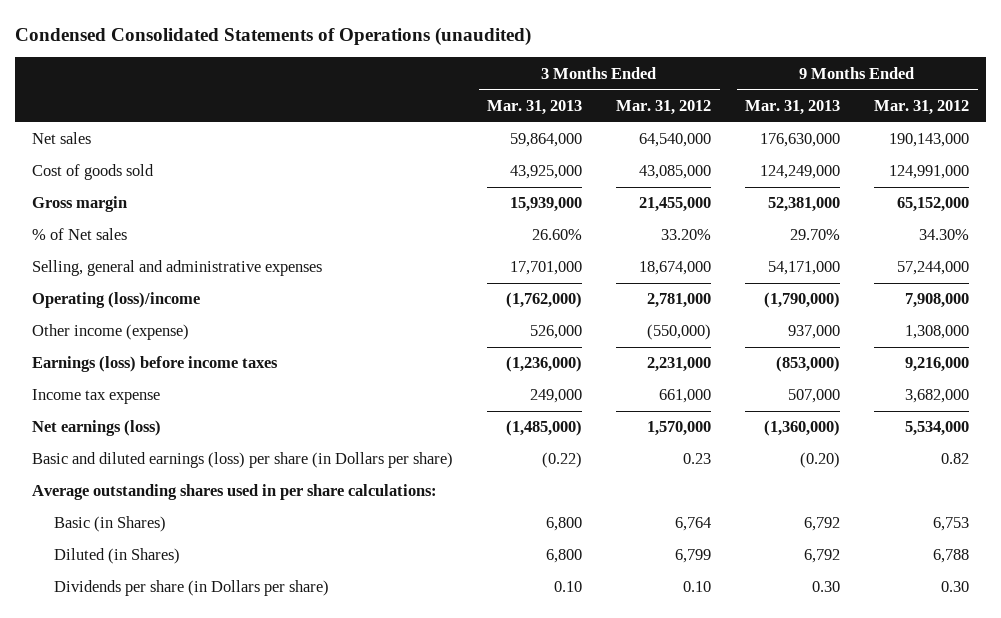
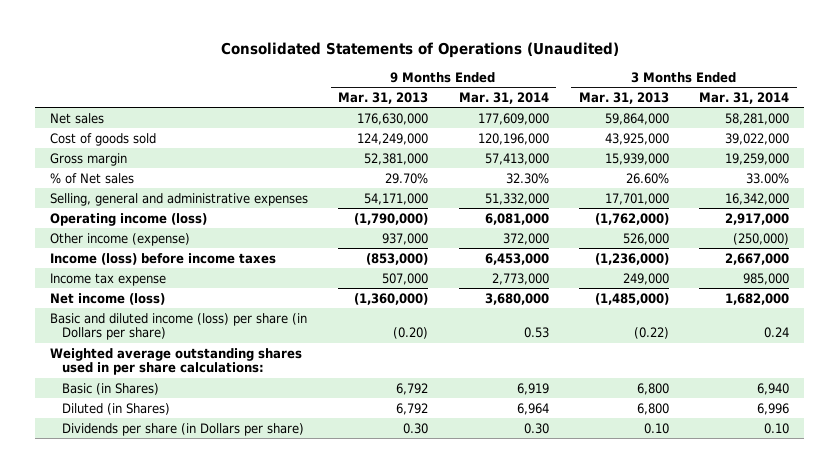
- Condensed Consolidated Statements of Operations (unaudited)
+ Consolidated Statements of Operations (Unaudited)
- | 3 Months Ended Mar. 31, 2013 | 3 Months Ended Mar. 31, 2012 | 9 Months Ended Mar. 31, 2013 | 9 Months Ended Mar. 31, 2012
+ | 9 Months Ended Mar. 31, 2013 | 9 Months Ended Mar. 31, 2014 | 3 Months Ended Mar. 31, 2013 | 3 Months Ended Mar. 31, 2014
- Operating (loss)/income | (1,762,000) | 2,781,000 | (1,790,000) | 7,908,000
+ Operating income (loss) | (1,790,000) | 6,081,000 | (1,762,000) | 2,917,000
- Earnings (loss) before income taxes | (1,236,000) | 2,231,000 | (853,000) | 9,216,000
+ Income (loss) before income taxes | (853,000) | 6,453,000 | (1,236,000) | 2,667,000
- Net earnings (loss) | (1,485,000) | 1,570,000 | (1,360,000) | 5,534,000
- Basic and diluted earnings (loss) per share (in Dollars per share) | (0.22) | 0.23 | (0.20) | 0.82
- Average outstanding shares used in per share calculations:
+ Net income (loss) | (1,360,000) | 3,680,000 | (1,485,000) | 1,682,000
+ Basic and diluted income (loss) per share (in Dollars per share) | (0.20) | 0.53 | (0.22) | 0.24
+ Weighted average outstanding shares used in per share calculations:

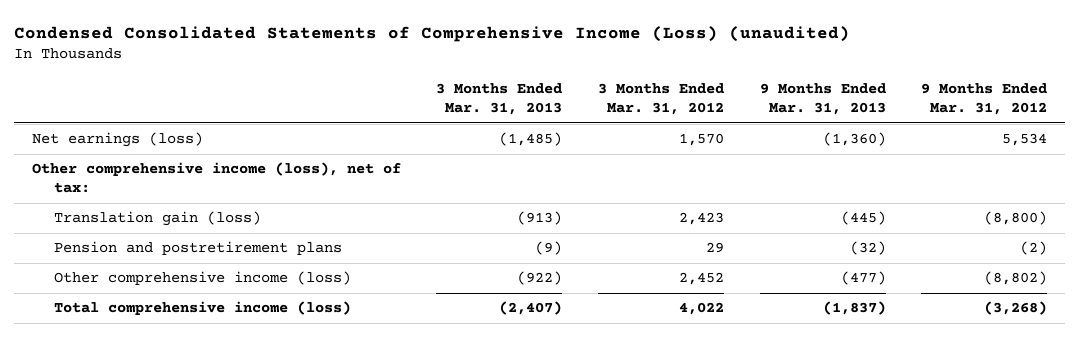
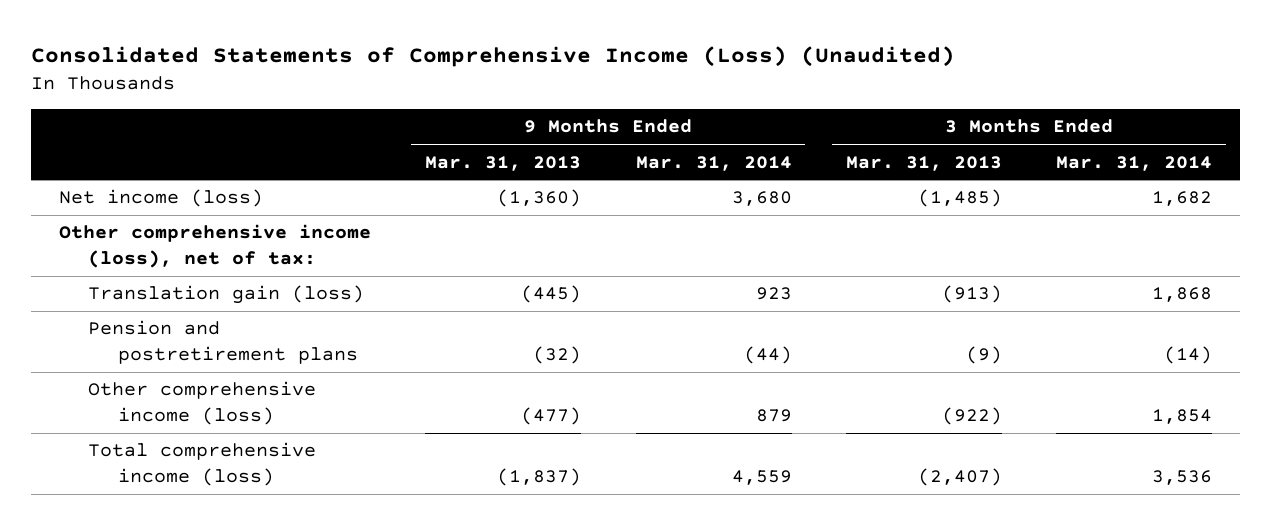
- Condensed Consolidated Statements of Comprehensive Income (Loss) (unaudited)
+ Consolidated Statements of Comprehensive Income (Loss) (Unaudited)
- | 3 Months Ended Mar. 31, 2013 | 3 Months Ended Mar. 31, 2012 | 9 Months Ended Mar. 31, 2013 | 9 Months Ended Mar. 31, 2012
+ | 9 Months Ended Mar. 31, 2013 | 9 Months Ended Mar. 31, 2014 | 3 Months Ended Mar. 31, 2013 | 3 Months Ended Mar. 31, 2014
- Net earnings (loss) | (1,485) | 1,570 | (1,360) | 5,534
+ Net income (loss) | (1,360) | 3,680 | (1,485) | 1,682

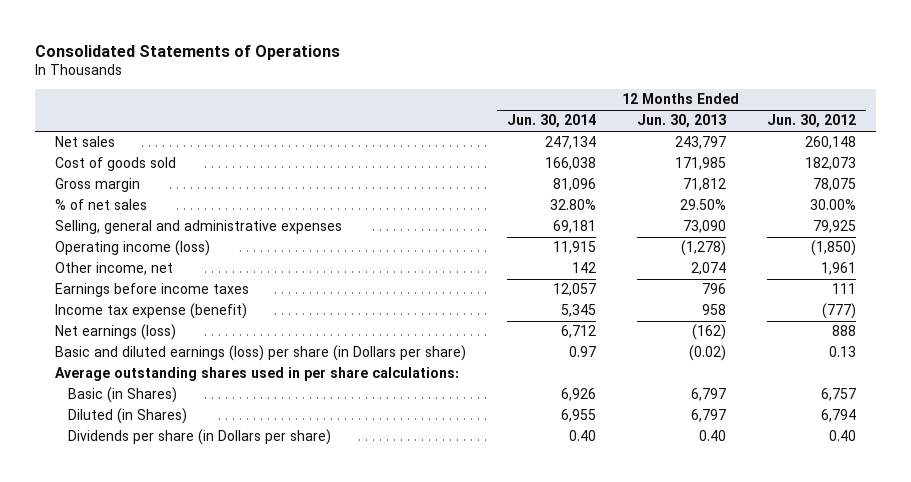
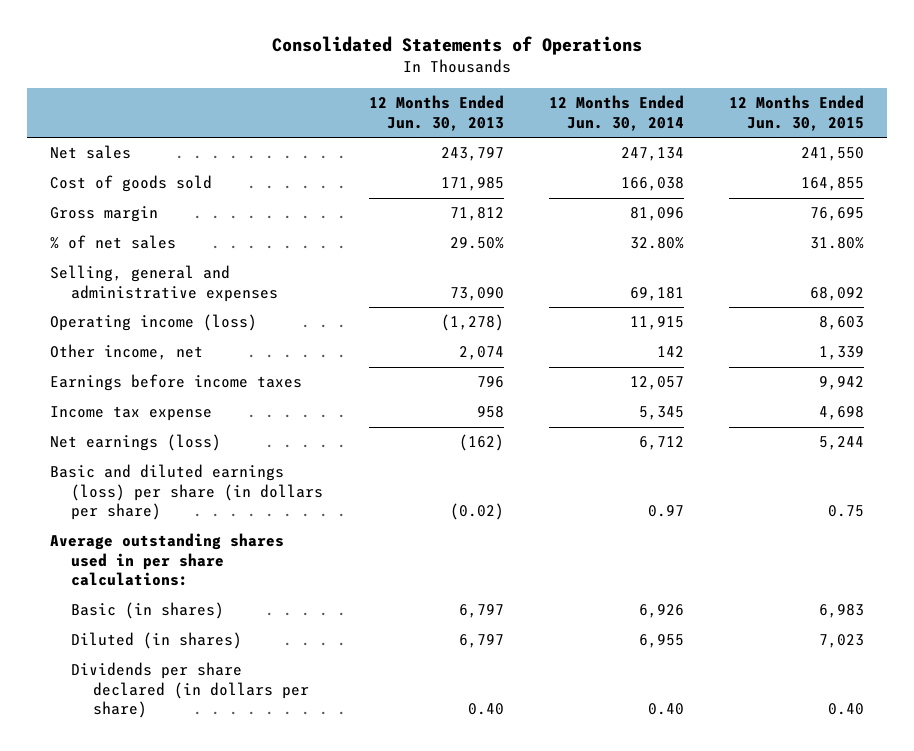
- | 12 Months Ended Jun. 30, 2014 | 12 Months Ended Jun. 30, 2013 | 12 Months Ended Jun. 30, 2012
+ | 12 Months Ended Jun. 30, 2013 | 12 Months Ended Jun. 30, 2014 | 12 Months Ended Jun. 30, 2015
- Income tax expense (benefit) | 5,345 | 958 | (777)
+ Income tax expense | 958 | 5,345 | 4,698
- Basic and diluted earnings (loss) per share (in Dollars per share) | 0.97 | (0.02) | 0.13
+ Basic and diluted earnings (loss) per share (in dollars per share) | (0.02) | 0.97 | 0.75
- Basic (in Shares) | 6,926 | 6,797 | 6,757
- Diluted (in Shares) | 6,955 | 6,797 | 6,794
- Dividends per share (in Dollars per share) | 0.40 | 0.40 | 0.40
+ Basic (in shares) | 6,797 | 6,926 | 6,983
+ Diluted (in shares) | 6,797 | 6,955 | 7,023
+ Dividends per share declared (in dollars per share) | 0.40 | 0.40 | 0.40

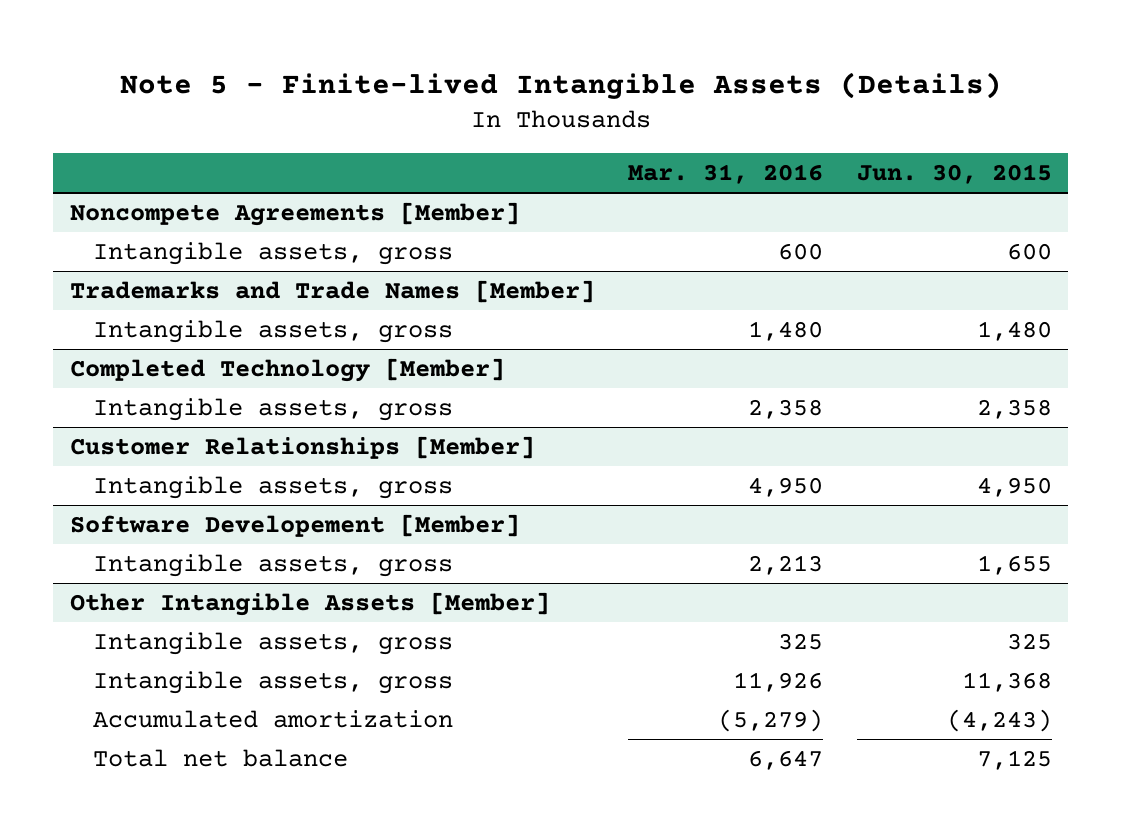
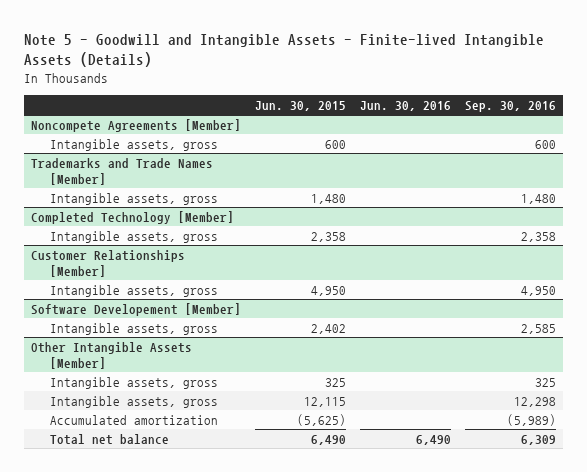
- Note 5 - Finite-lived Intangible Assets (Details)
+ Note 5 - Goodwill and Intangible Assets - Finite-lived Intangible Assets (Details)
- | Mar. 31, 2016 | Jun. 30, 2015
+ | Jun. 30, 2015 | Jun. 30, 2016 | Sep. 30, 2016
@ Software Developement [Member]
- Intangible assets, gross | 2,213 | 1,655
+ Intangible assets, gross | 2,402 | | 2,585
@ Other Intangible Assets [Member]
- Intangible assets, gross | 11,926 | 11,368
- Accumulated amortization | (5,279) | (4,243)
- Total net balance | 6,647 | 7,125
+ Intangible assets, gross | 12,115 | | 12,298
+ Accumulated amortization | (5,625) | | (5,989)
+ Total net balance | 6,490 | 6,490 | 6,309

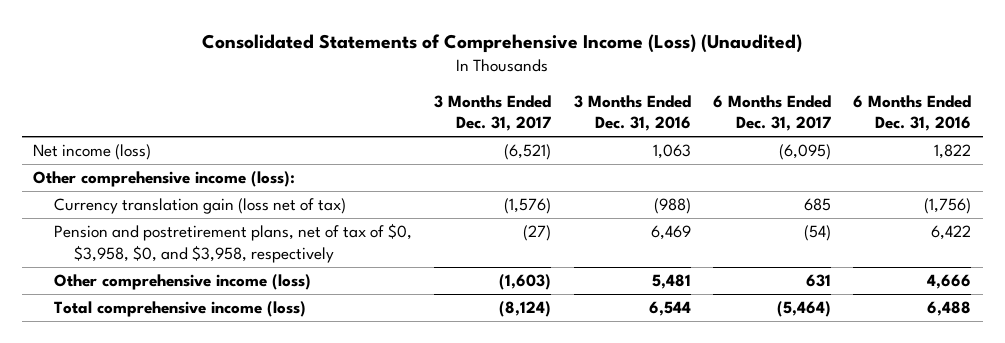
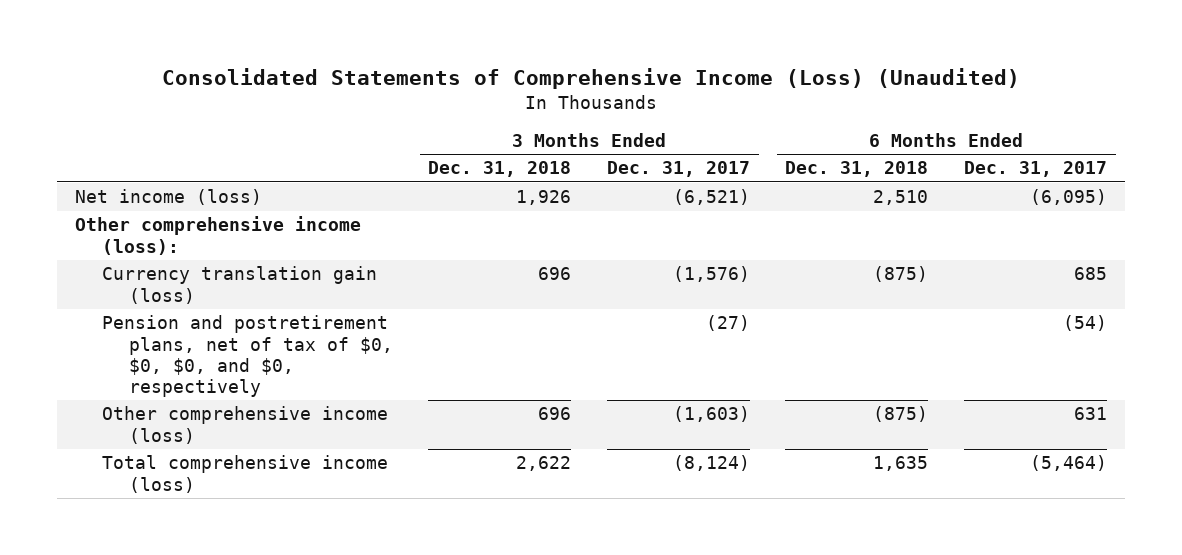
- | 3 Months Ended Dec. 31, 2017 | 3 Months Ended Dec. 31, 2016 | 6 Months Ended Dec. 31, 2017 | 6 Months Ended Dec. 31, 2016
+ | 3 Months Ended Dec. 31, 2018 | 3 Months Ended Dec. 31, 2017 | 6 Months Ended Dec. 31, 2018 | 6 Months Ended Dec. 31, 2017
- Currency translation gain (loss net of tax) | (1,576) | (988) | 685 | (1,756)
- Pension and postretirement plans, net of tax of $0, $3,958, $0, and $3,958, respectively | (27) | 6,469 | (54) | 6,422
+ Currency translation gain (loss) | 696 | (1,576) | (875) | 685
+ Pension and postretirement plans, net of tax of $0, $0, $0, and $0, respectively | | (27) | | (54)

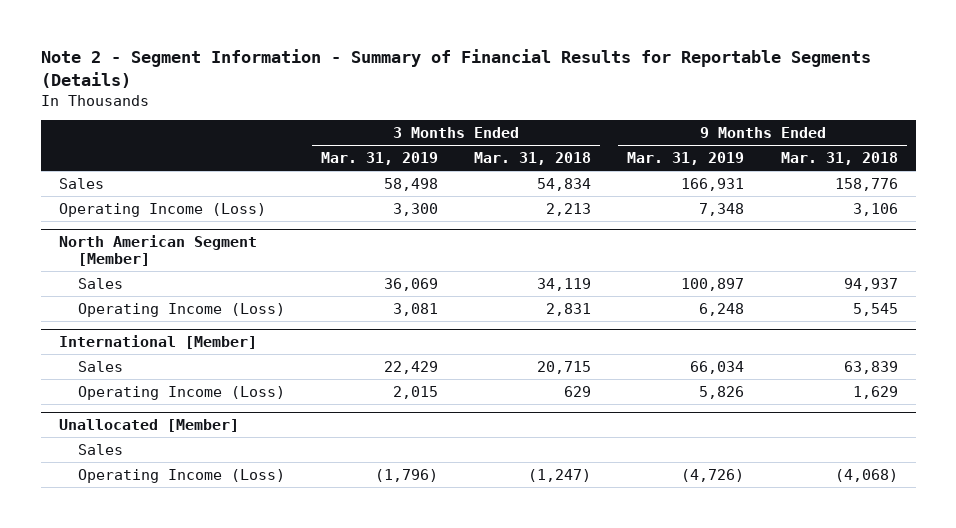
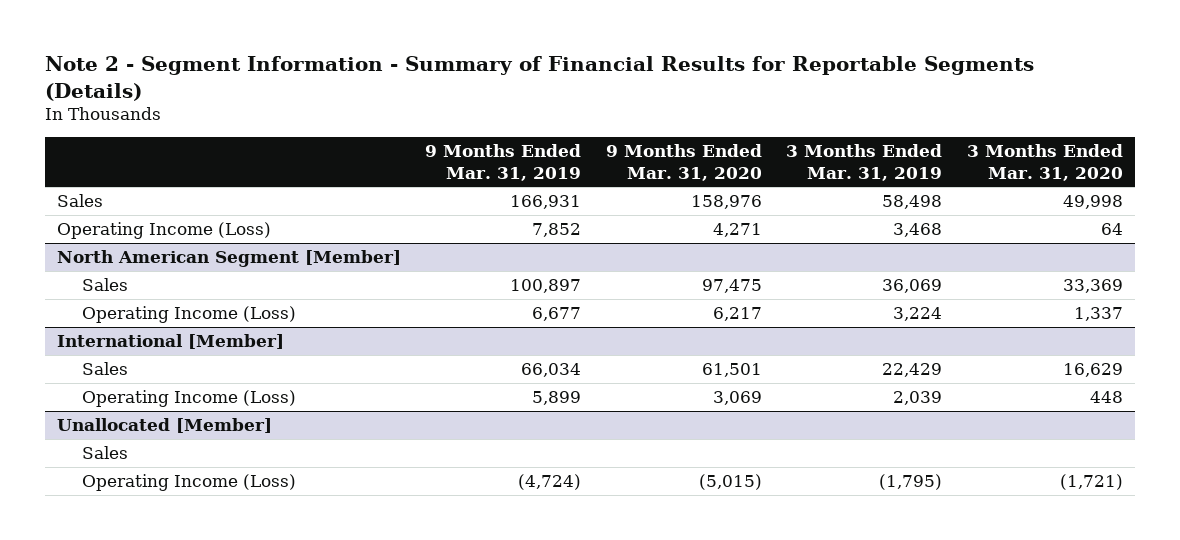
- | 3 Months Ended Mar. 31, 2019 | 3 Months Ended Mar. 31, 2018 | 9 Months Ended Mar. 31, 2019 | 9 Months Ended Mar. 31, 2018
+ | 9 Months Ended Mar. 31, 2019 | 9 Months Ended Mar. 31, 2020 | 3 Months Ended Mar. 31, 2019 | 3 Months Ended Mar. 31, 2020
- Operating Income (Loss) | 3,300 | 2,213 | 7,348 | 3,106
+ Operating Income (Loss) | 7,852 | 4,271 | 3,468 | 64
@ North American Segment [Member]
- Operating Income (Loss) | 3,081 | 2,831 | 6,248 | 5,545
+ Operating Income (Loss) | 6,677 | 6,217 | 3,224 | 1,337
@ International [Member]
- Operating Income (Loss) | 2,015 | 629 | 5,826 | 1,629
+ Operating Income (Loss) | 5,899 | 3,069 | 2,039 | 448
@ Unallocated [Member]
- Operating Income (Loss) | (1,796) | (1,247) | (4,726) | (4,068)
+ Operating Income (Loss) | (4,724) | (5,015) | (1,795) | (1,721)

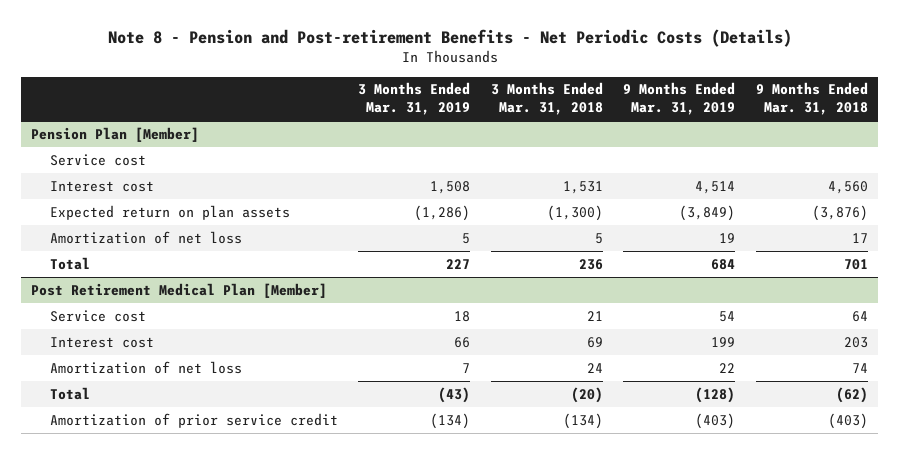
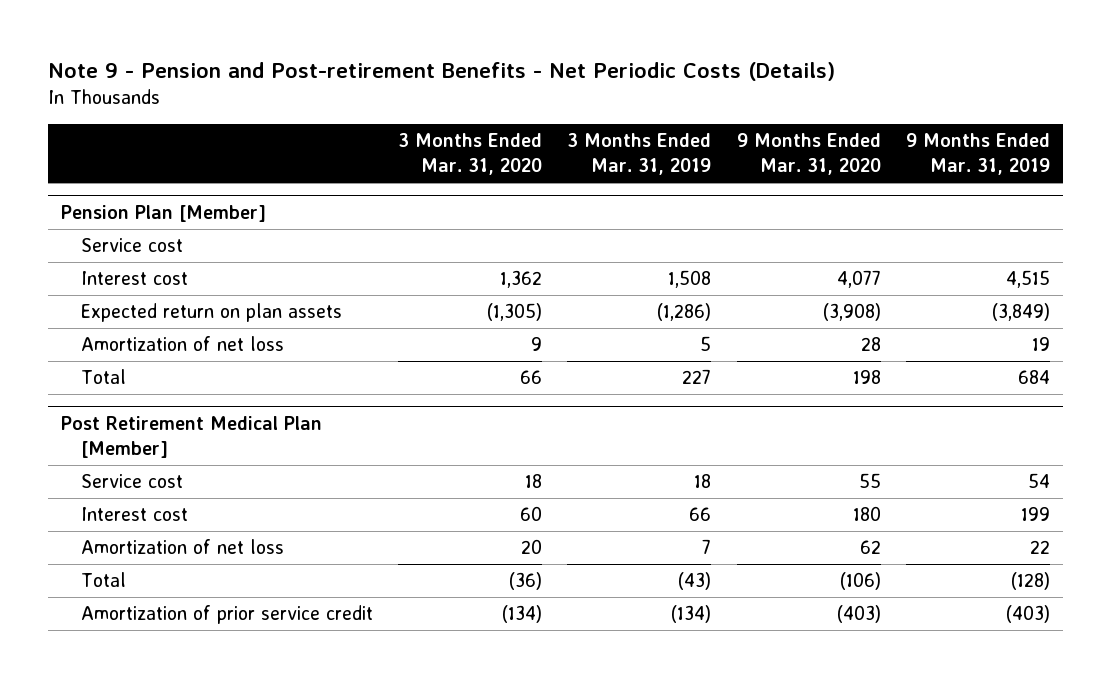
- Note 8 - Pension and Post-retirement Benefits - Net Periodic Costs (Details)
+ Note 9 - Pension and Post-retirement Benefits - Net Periodic Costs (Details)
- | 3 Months Ended Mar. 31, 2019 | 3 Months Ended Mar. 31, 2018 | 9 Months Ended Mar. 31, 2019 | 9 Months Ended Mar. 31, 2018
+ | 3 Months Ended Mar. 31, 2020 | 3 Months Ended Mar. 31, 2019 | 9 Months Ended Mar. 31, 2020 | 9 Months Ended Mar. 31, 2019
@ Pension Plan [Member]
- Interest cost | 1,508 | 1,531 | 4,514 | 4,560
+ Interest cost | 1,362 | 1,508 | 4,077 | 4,515

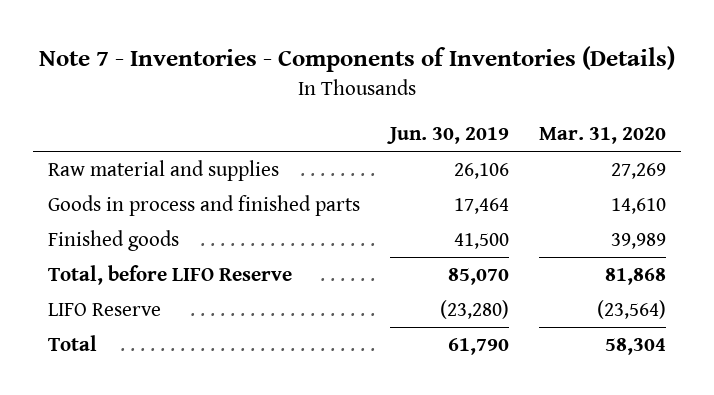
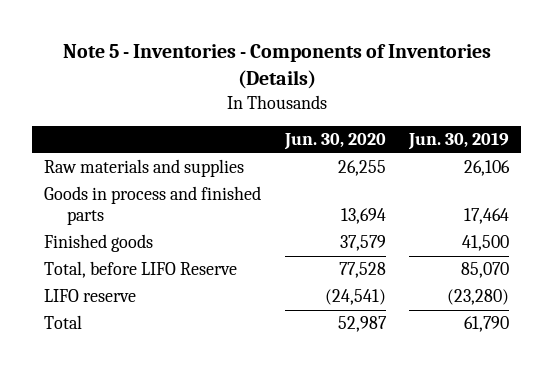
- Note 7 - Inventories - Components of Inventories (Details)
+ Note 5 - Inventories - Components of Inventories (Details)
- | Jun. 30, 2019 | Mar. 31, 2020
+ | Jun. 30, 2020 | Jun. 30, 2019
- Raw material and supplies | 26,106 | 27,269
+ Raw materials and supplies | 26,255 | 26,106
- LIFO Reserve | (23,280) | (23,564)
+ LIFO reserve | (24,541) | (23,280)

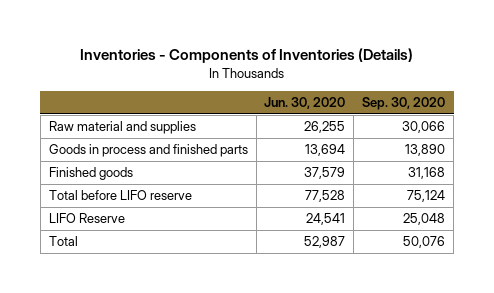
- Note 5 - Inventories - Components of Inventories (Details)
+ Inventories - Components of Inventories (Details)
- | Jun. 30, 2020 | Jun. 30, 2019
+ | Jun. 30, 2020 | Sep. 30, 2020
- Raw materials and supplies | 26,255 | 26,106
+ Raw material and supplies | 26,255 | 30,066
- Total, before LIFO Reserve | 77,528 | 85,070
- LIFO reserve | (24,541) | (23,280)
+ Total before LIFO reserve | 77,528 | 75,124
+ LIFO Reserve | 24,541 | 25,048

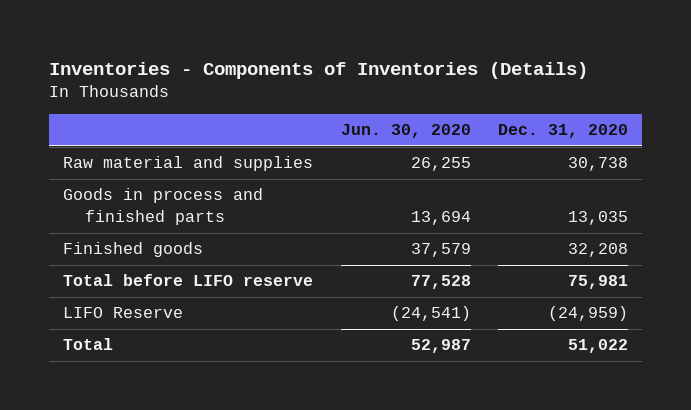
- | Jun. 30, 2020 | Sep. 30, 2020
+ | Jun. 30, 2020 | Dec. 31, 2020
- LIFO Reserve | 24,541 | 25,048
+ LIFO Reserve | (24,541) | (24,959)

